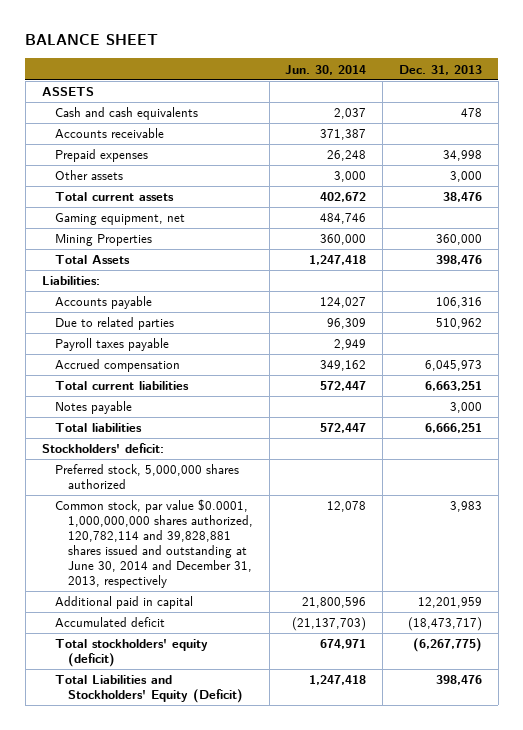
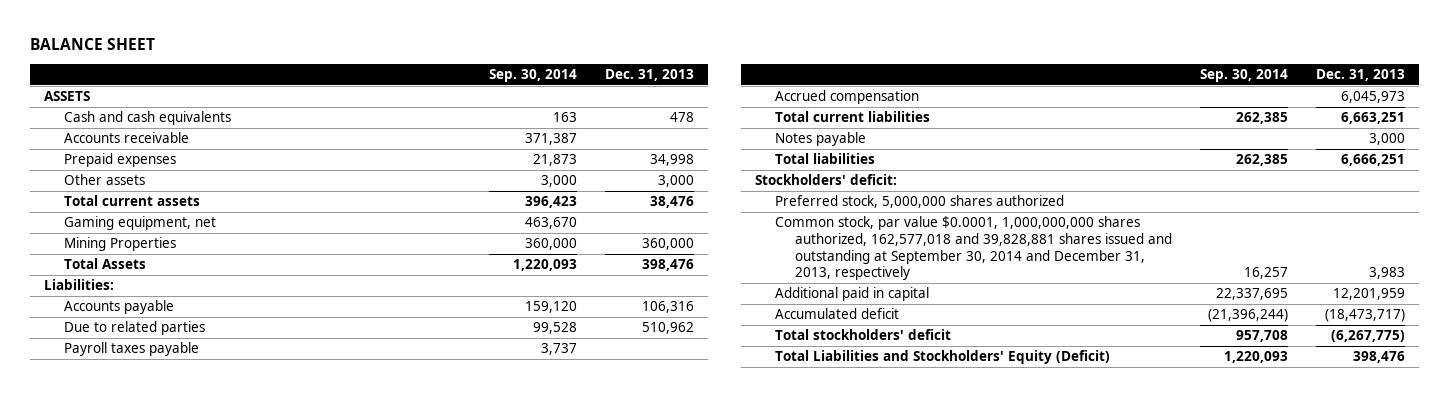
- | Jun. 30, 2014 | Dec. 31, 2013
+ | Sep. 30, 2014 | Dec. 31, 2013
- Common stock, par value $0.0001, 1,000,000,000 shares authorized, 120,782,114 and 39,828,881 shares issued and outstanding at June 30, 2014 and December 31, 2013, respectively | 12,078 | 3,983
+ Common stock, par value $0.0001, 1,000,000,000 shares authorized, 162,577,018 and 39,828,881 shares issued and outstanding at September 30, 2014 and December 31, 2013, respectively | 16,257 | 3,983
- Total stockholders' equity (deficit) | 674,971 | (6,267,775)
+ Total stockholders' deficit | 957,708 | (6,267,775)

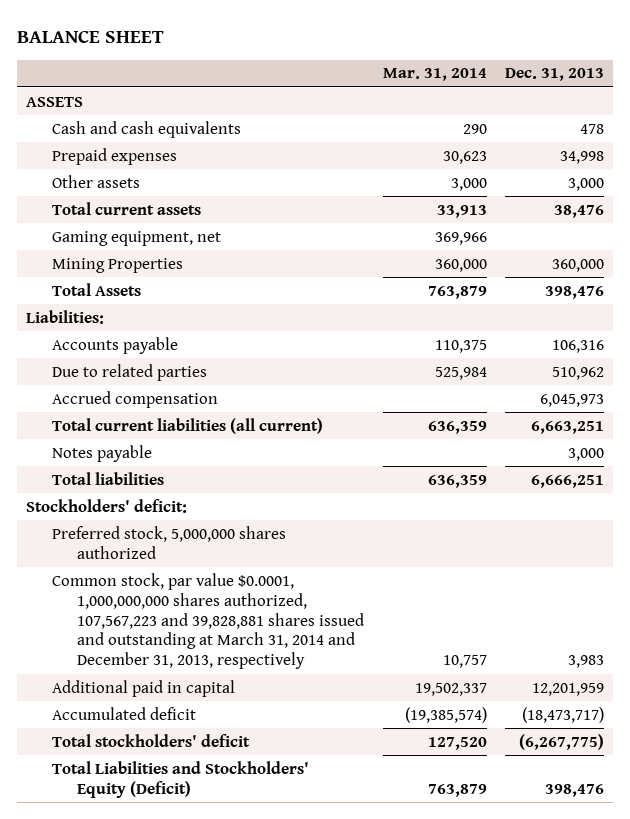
- | Sep. 30, 2014 | Dec. 31, 2013
+ | Mar. 31, 2014 | Dec. 31, 2013
- Accounts receivable | 371,387 |
- Payroll taxes payable | 3,737 |
- Total current liabilities | 262,385 | 6,663,251
+ Total current liabilities (all current) | 636,359 | 6,663,251
- Common stock, par value $0.0001, 1,000,000,000 shares authorized, 162,577,018 and 39,828,881 shares issued and outstanding at September 30, 2014 and December 31, 2013, respectively | 16,257 | 3,983
+ Common stock, par value $0.0001, 1,000,000,000 shares authorized, 107,567,223 and 39,828,881 shares issued and outstanding at March 31, 2014 and December 31, 2013, respectively | 10,757 | 3,983

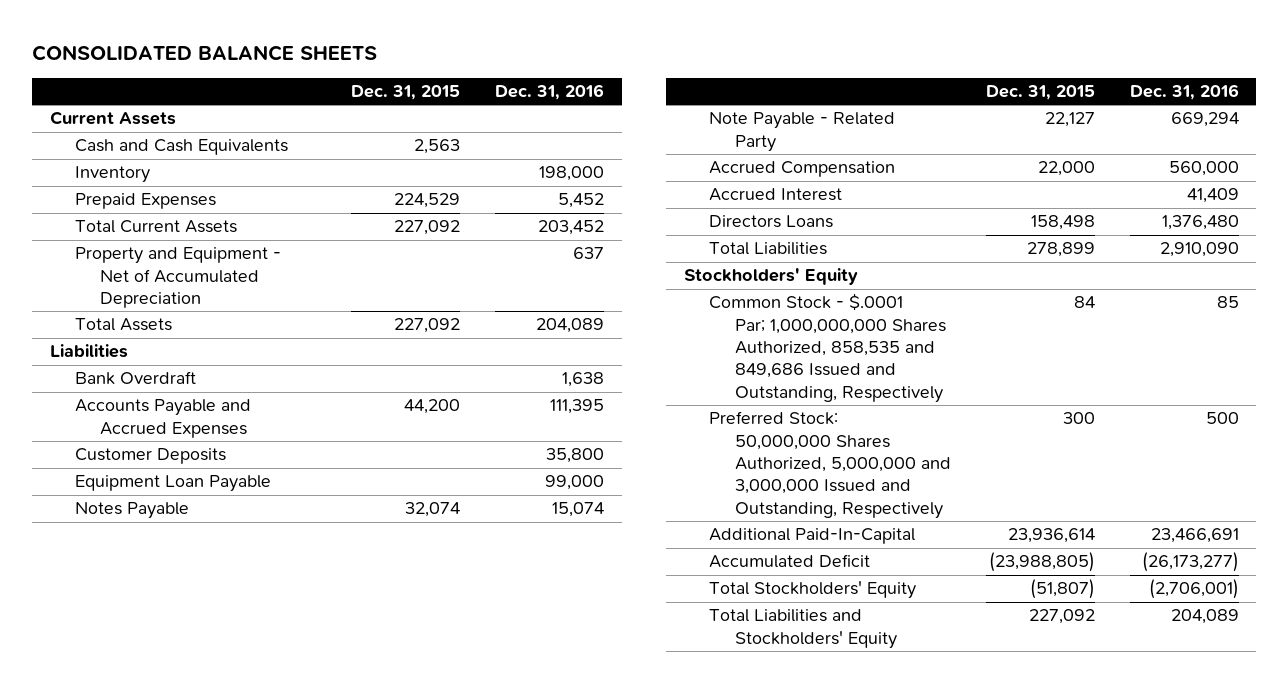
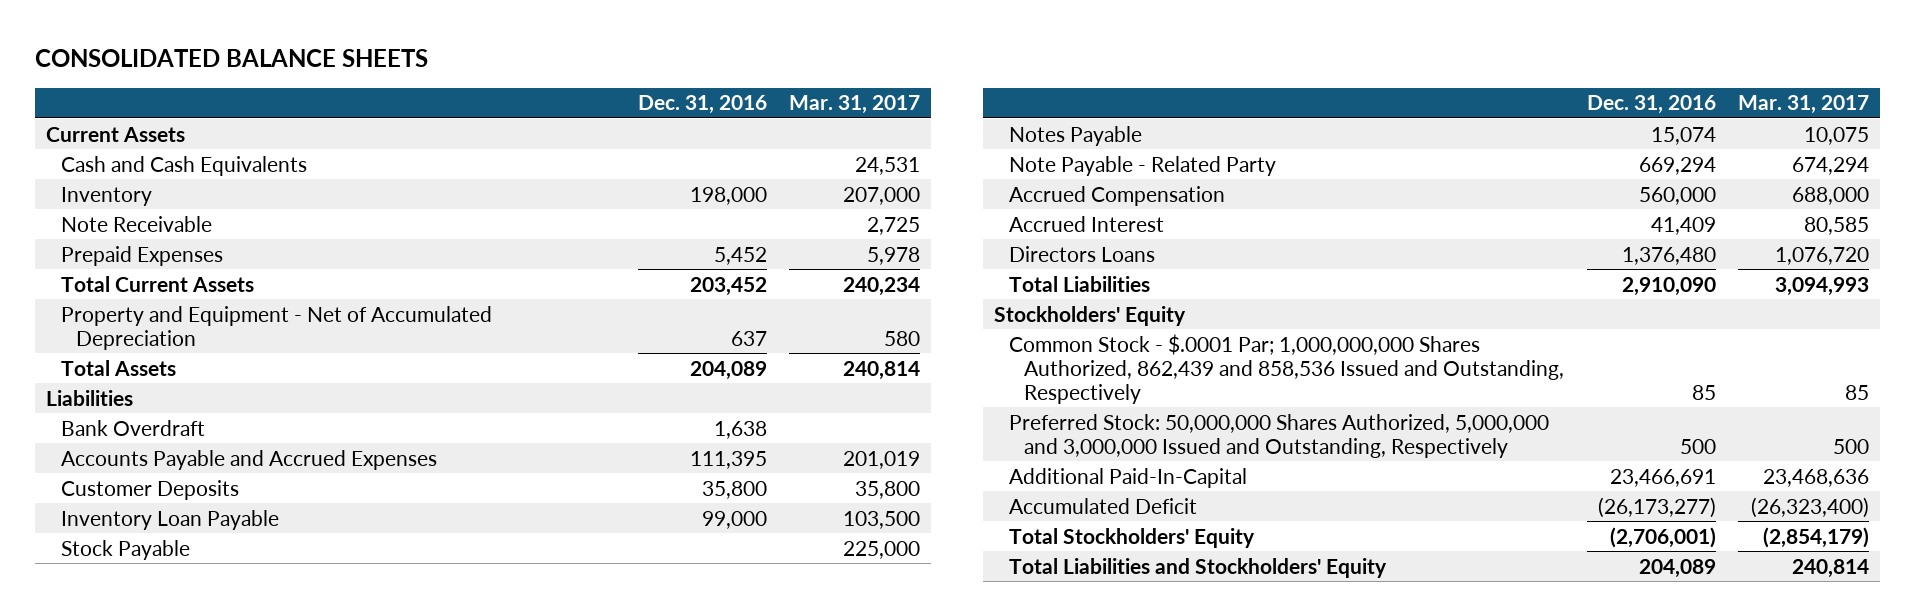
- | Dec. 31, 2015 | Dec. 31, 2016
+ | Dec. 31, 2016 | Mar. 31, 2017
+ Note Receivable | | 2,725
- Equipment Loan Payable | | 99,000
+ Inventory Loan Payable | 99,000 | 103,500
+ Stock Payable | | 225,000
- Common Stock - $.0001 Par; 1,000,000,000 Shares Authorized, 858,535 and 849,686 Issued and Outstanding, Respectively | 84 | 85
+ Common Stock - $.0001 Par; 1,000,000,000 Shares Authorized, 862,439 and 858,536 Issued and Outstanding, Respectively | 85 | 85

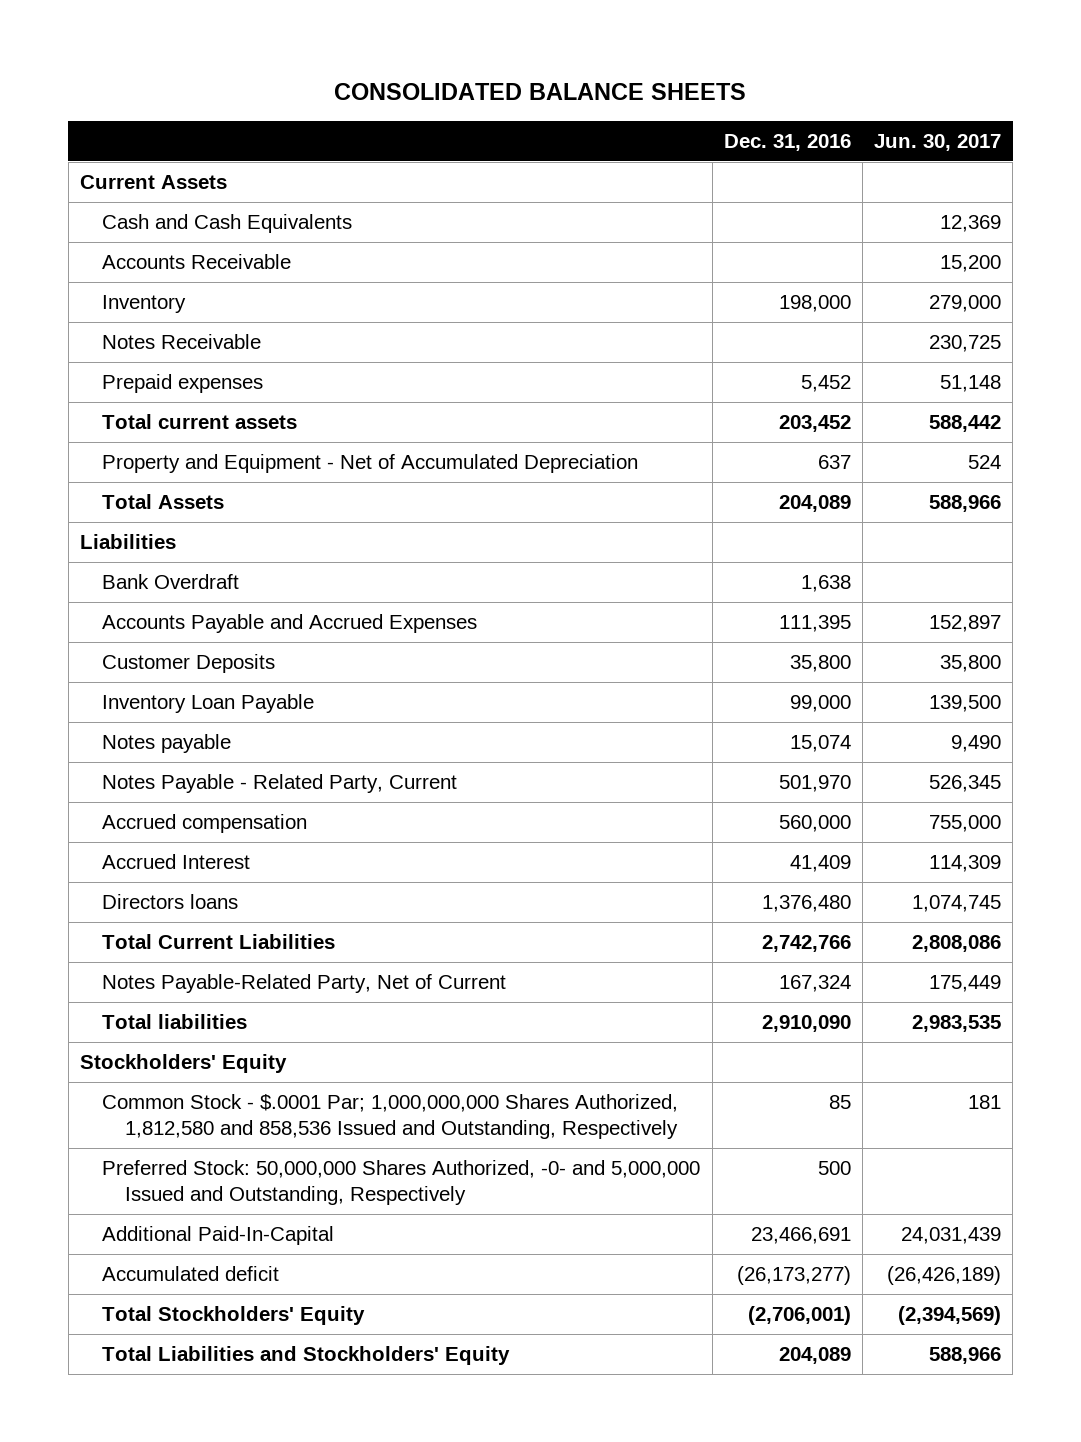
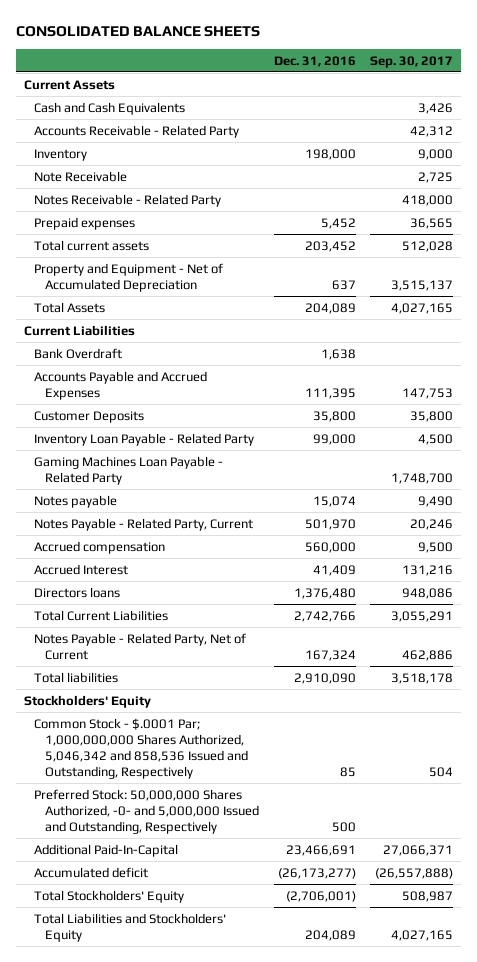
- | Dec. 31, 2016 | Jun. 30, 2017
+ | Dec. 31, 2016 | Sep. 30, 2017
- Accounts Receivable | | 15,200
+ Accounts Receivable - Related Party | | 42,312
- Notes Receivable | | 230,725
+ Note Receivable | | 2,725
+ Notes Receivable - Related Party | | 418,000
- Liabilities
+ Current Liabilities
- Inventory Loan Payable | 99,000 | 139,500
+ Inventory Loan Payable - Related Party | 99,000 | 4,500
+ Gaming Machines Loan Payable - Related Party | | 1,748,700
- Notes Payable-Related Party, Net of Current | 167,324 | 175,449
+ Notes Payable - Related Party, Net of Current | 167,324 | 462,886
- Common Stock - $.0001 Par; 1,000,000,000 Shares Authorized, 1,812,580 and 858,536 Issued and Outstanding, Respectively | 85 | 181
+ Common Stock - $.0001 Par; 1,000,000,000 Shares Authorized, 5,046,342 and 858,536 Issued and Outstanding, Respectively | 85 | 504

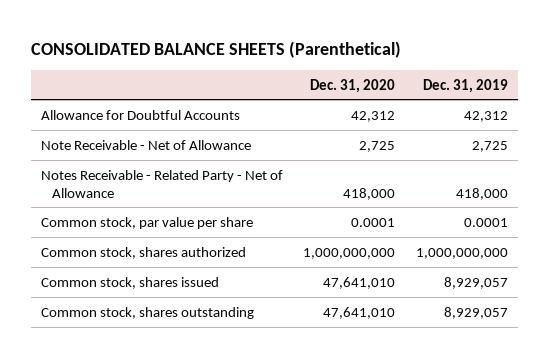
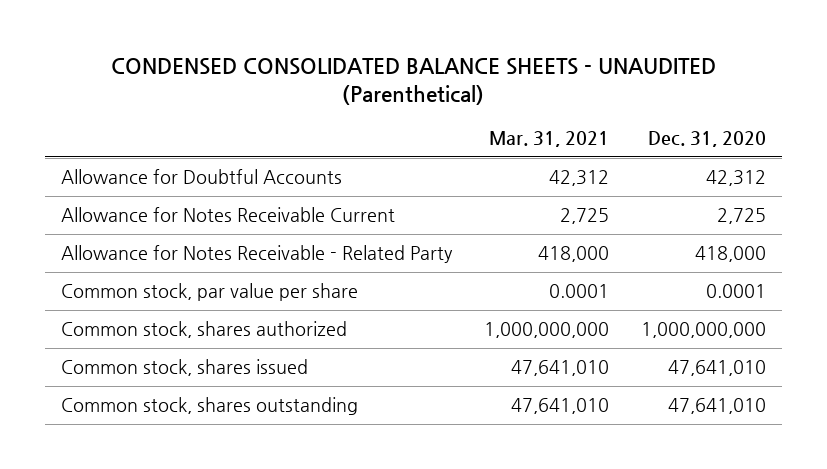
- CONSOLIDATED BALANCE SHEETS (Parenthetical)
+ CONDENSED CONSOLIDATED BALANCE SHEETS - UNAUDITED (Parenthetical)
- | Dec. 31, 2020 | Dec. 31, 2019
+ | Mar. 31, 2021 | Dec. 31, 2020
- Note Receivable - Net of Allowance | 2,725 | 2,725
- Notes Receivable - Related Party - Net of Allowance | 418,000 | 418,000
+ Allowance for Notes Receivable Current | 2,725 | 2,725
+ Allowance for Notes Receivable - Related Party | 418,000 | 418,000

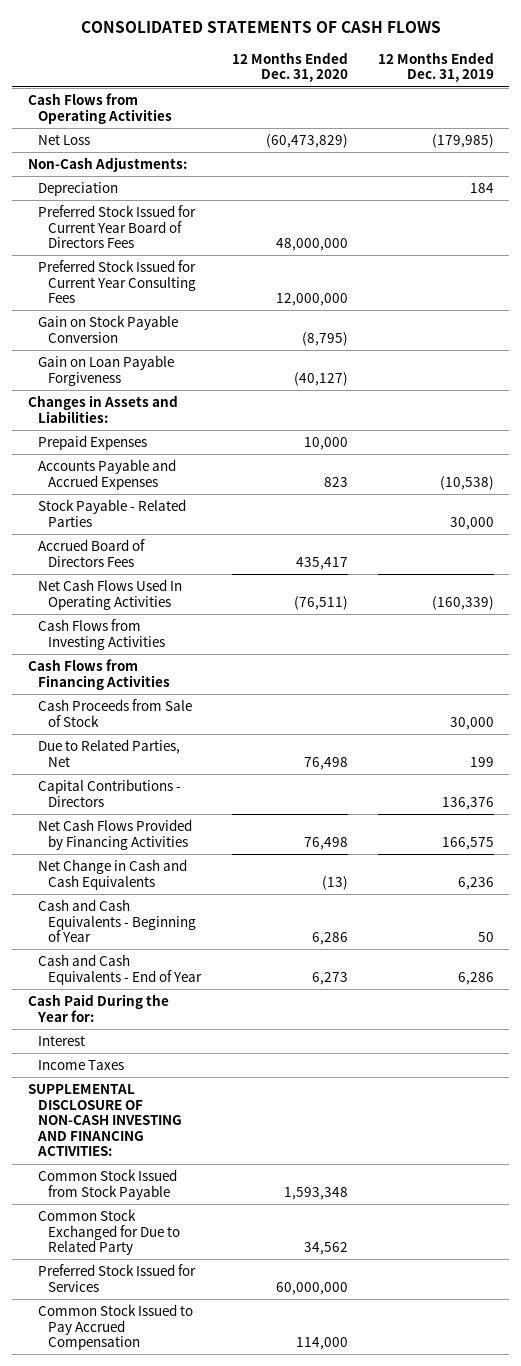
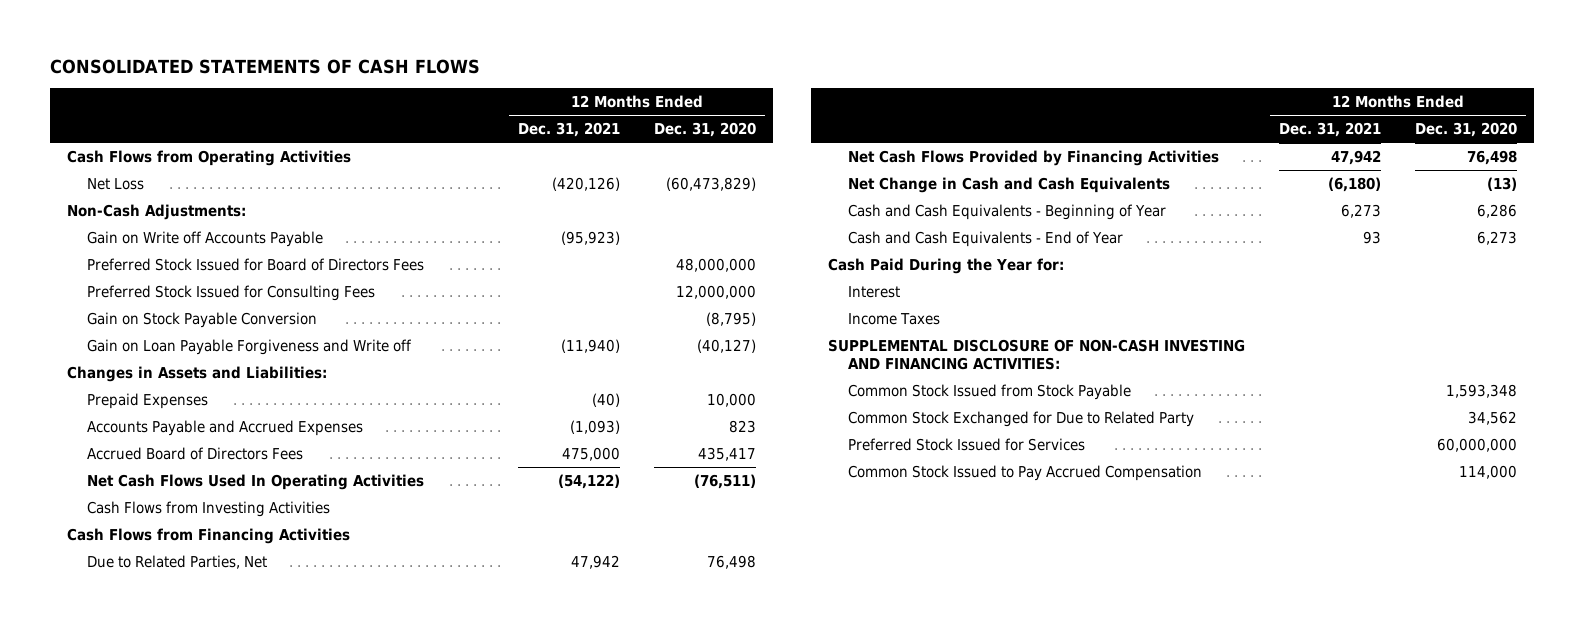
- | 12 Months Ended Dec. 31, 2020 | 12 Months Ended Dec. 31, 2019
+ | 12 Months Ended Dec. 31, 2021 | 12 Months Ended Dec. 31, 2020
- Depreciation | | 184
- Preferred Stock Issued for Current Year Board of Directors Fees | 48,000,000 |
- Preferred Stock Issued for Current Year Consulting Fees | 12,000,000 |
+ Gain on Write off Accounts Payable | (95,923) |
+ Preferred Stock Issued for Board of Directors Fees | | 48,000,000
+ Preferred Stock Issued for Consulting Fees | | 12,000,000
- Gain on Loan Payable Forgiveness | (40,127) |
+ Gain on Loan Payable Forgiveness and Write off | (11,940) | (40,127)
- Stock Payable - Related Parties | | 30,000
- Cash Proceeds from Sale of Stock | | 30,000
- Capital Contributions - Directors | | 136,376

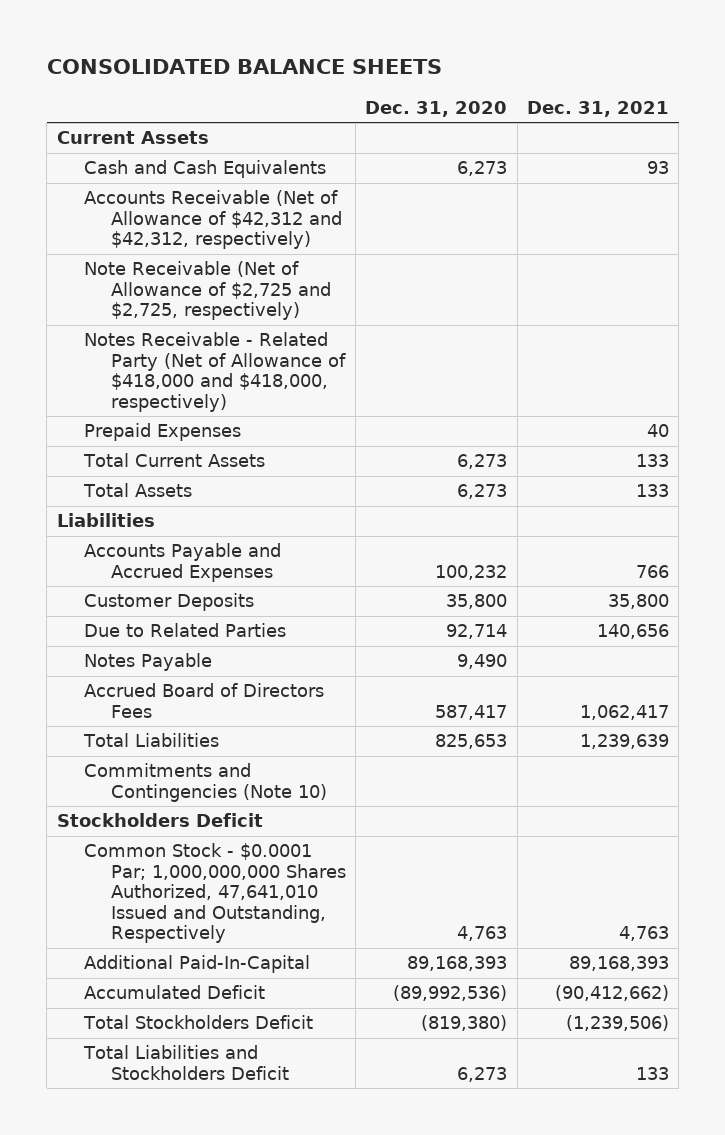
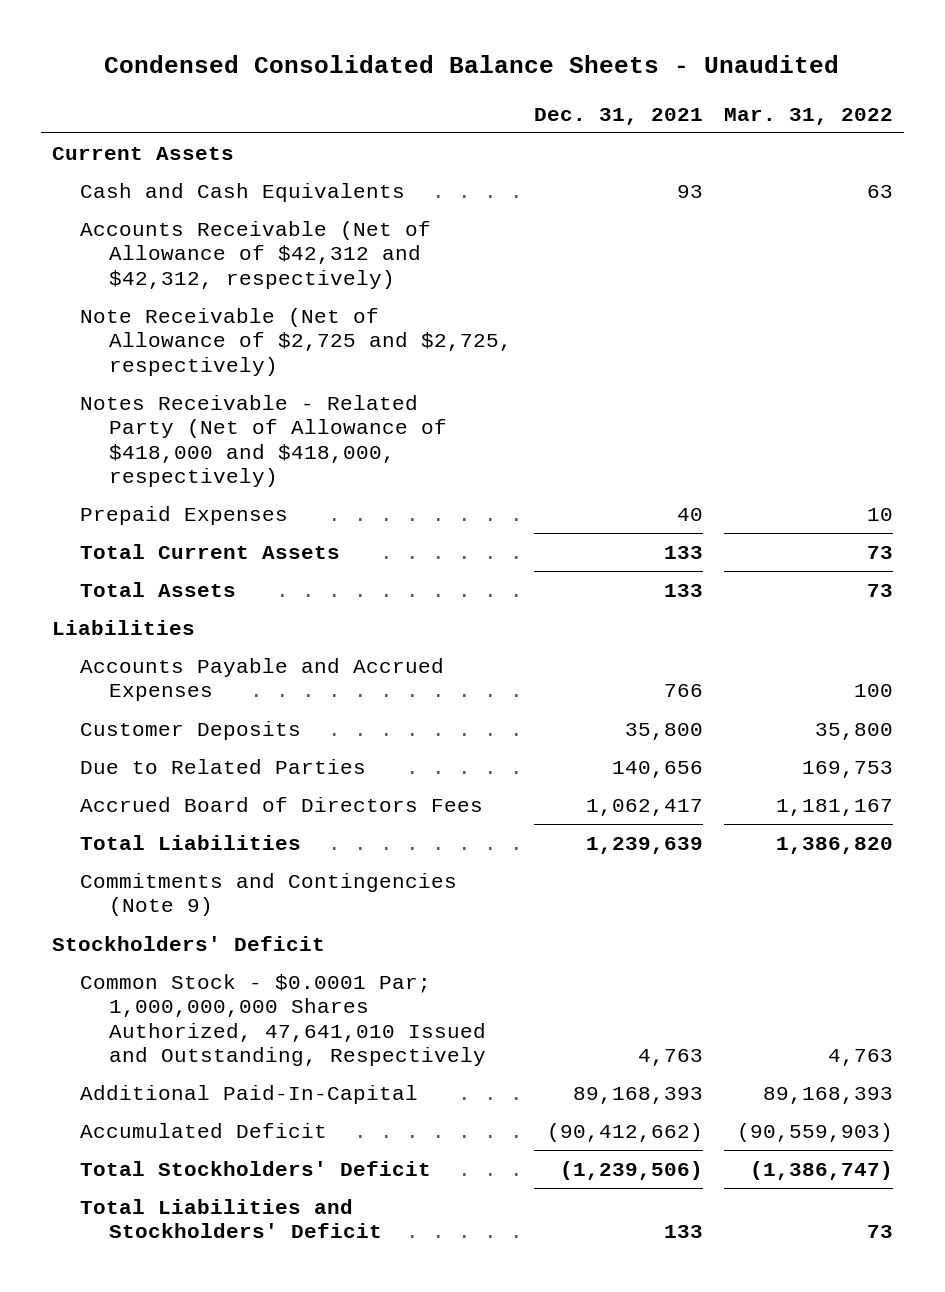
- CONSOLIDATED BALANCE SHEETS
+ Condensed Consolidated Balance Sheets - Unaudited
- | Dec. 31, 2020 | Dec. 31, 2021
+ | Dec. 31, 2021 | Mar. 31, 2022
- Notes Payable | 9,490 |
- Commitments and Contingencies (Note 10)
- Stockholders Deficit
+ Commitments and Contingencies (Note 9)
+ Stockholders' Deficit
- Total Stockholders Deficit | (819,380) | (1,239,506)
- Total Liabilities and Stockholders Deficit | 6,273 | 133
+ Total Stockholders' Deficit | (1,239,506) | (1,386,747)
+ Total Liabilities and Stockholders' Deficit | 133 | 73

